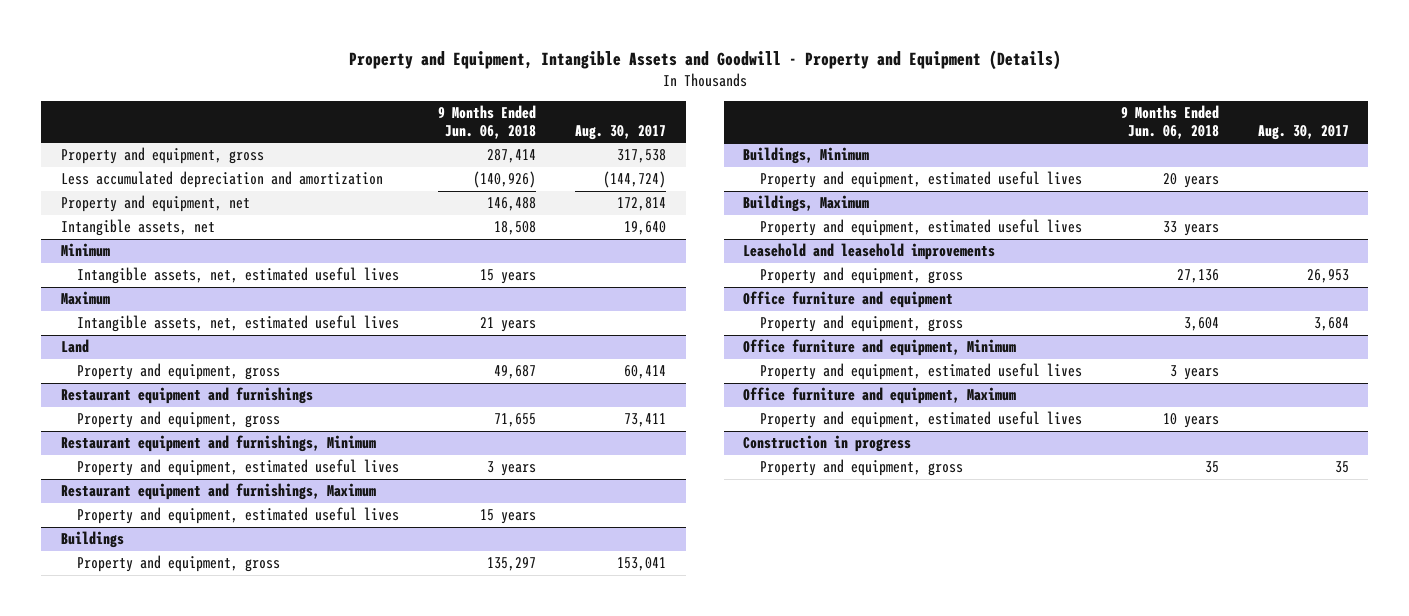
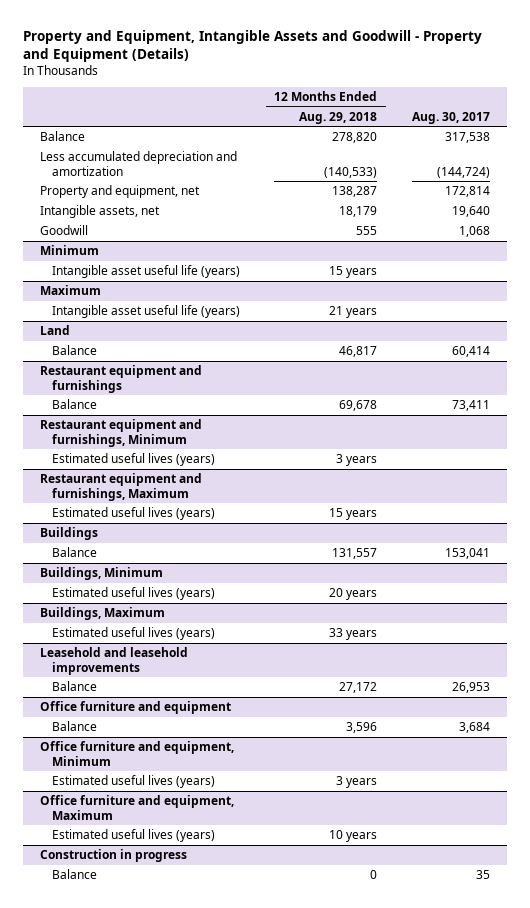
- | 9 Months Ended Jun. 06, 2018 | Aug. 30, 2017
+ | 12 Months Ended Aug. 29, 2018 | Aug. 30, 2017
- Property and equipment, gross | 287,414 | 317,538
+ Balance | 278,820 | 317,538
+ Goodwill | 555 | 1,068
@ Minimum
- Intangible assets, net, estimated useful lives | 15 years |
+ Intangible asset useful life (years) | 15 years |
@ Maximum
- Intangible assets, net, estimated useful lives | 21 years |
+ Intangible asset useful life (years) | 21 years |
@ Land
- Property and equipment, gross | 49,687 | 60,414
+ Balance | 46,817 | 60,414
@ Restaurant equipment and furnishings
- Property and equipment, gross | 71,655 | 73,411
+ Balance | 69,678 | 73,411
@ Restaurant equipment and furnishings, Minimum
- Property and equipment, estimated useful lives | 3 years |
+ Estimated useful lives (years) | 3 years |
@ Restaurant equipment and furnishings, Maximum
- Property and equipment, estimated useful lives | 15 years |
+ Estimated useful lives (years) | 15 years |
@ Buildings
- Property and equipment, gross | 135,297 | 153,041
+ Balance | 131,557 | 153,041
@ Buildings, Minimum
- Property and equipment, estimated useful lives | 20 years |
+ Estimated useful lives (years) | 20 years |
@ Buildings, Maximum
- Property and equipment, estimated useful lives | 33 years |
+ Estimated useful lives (years) | 33 years |
@ Leasehold and leasehold improvements
- Property and equipment, gross | 27,136 | 26,953
+ Balance | 27,172 | 26,953
@ Office furniture and equipment
- Property and equipment, gross | 3,604 | 3,684
+ Balance | 3,596 | 3,684
@ Office furniture and equipment, Minimum
- Property and equipment, estimated useful lives | 3 years |
+ Estimated useful lives (years) | 3 years |
@ Office furniture and equipment, Maximum
- Property and equipment, estimated useful lives | 10 years |
+ Estimated useful lives (years) | 10 years |
@ Construction in progress
- Property and equipment, gross | 35 | 35
+ Balance | 0 | 35

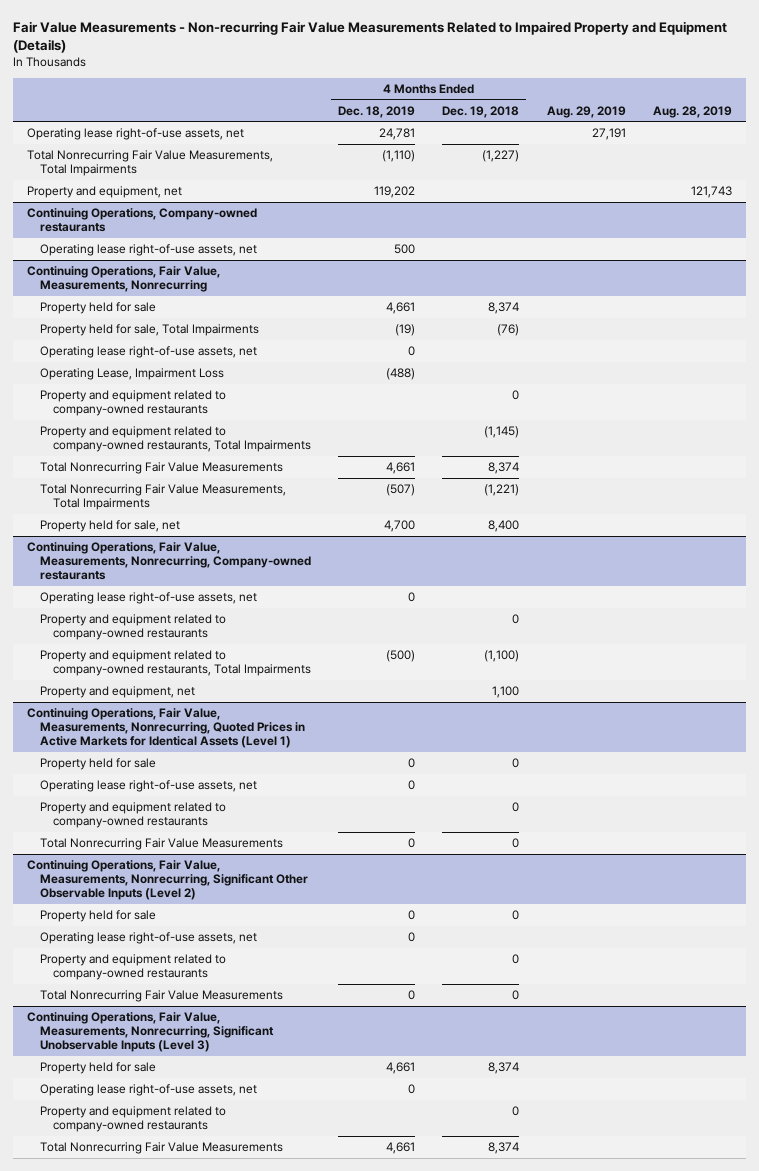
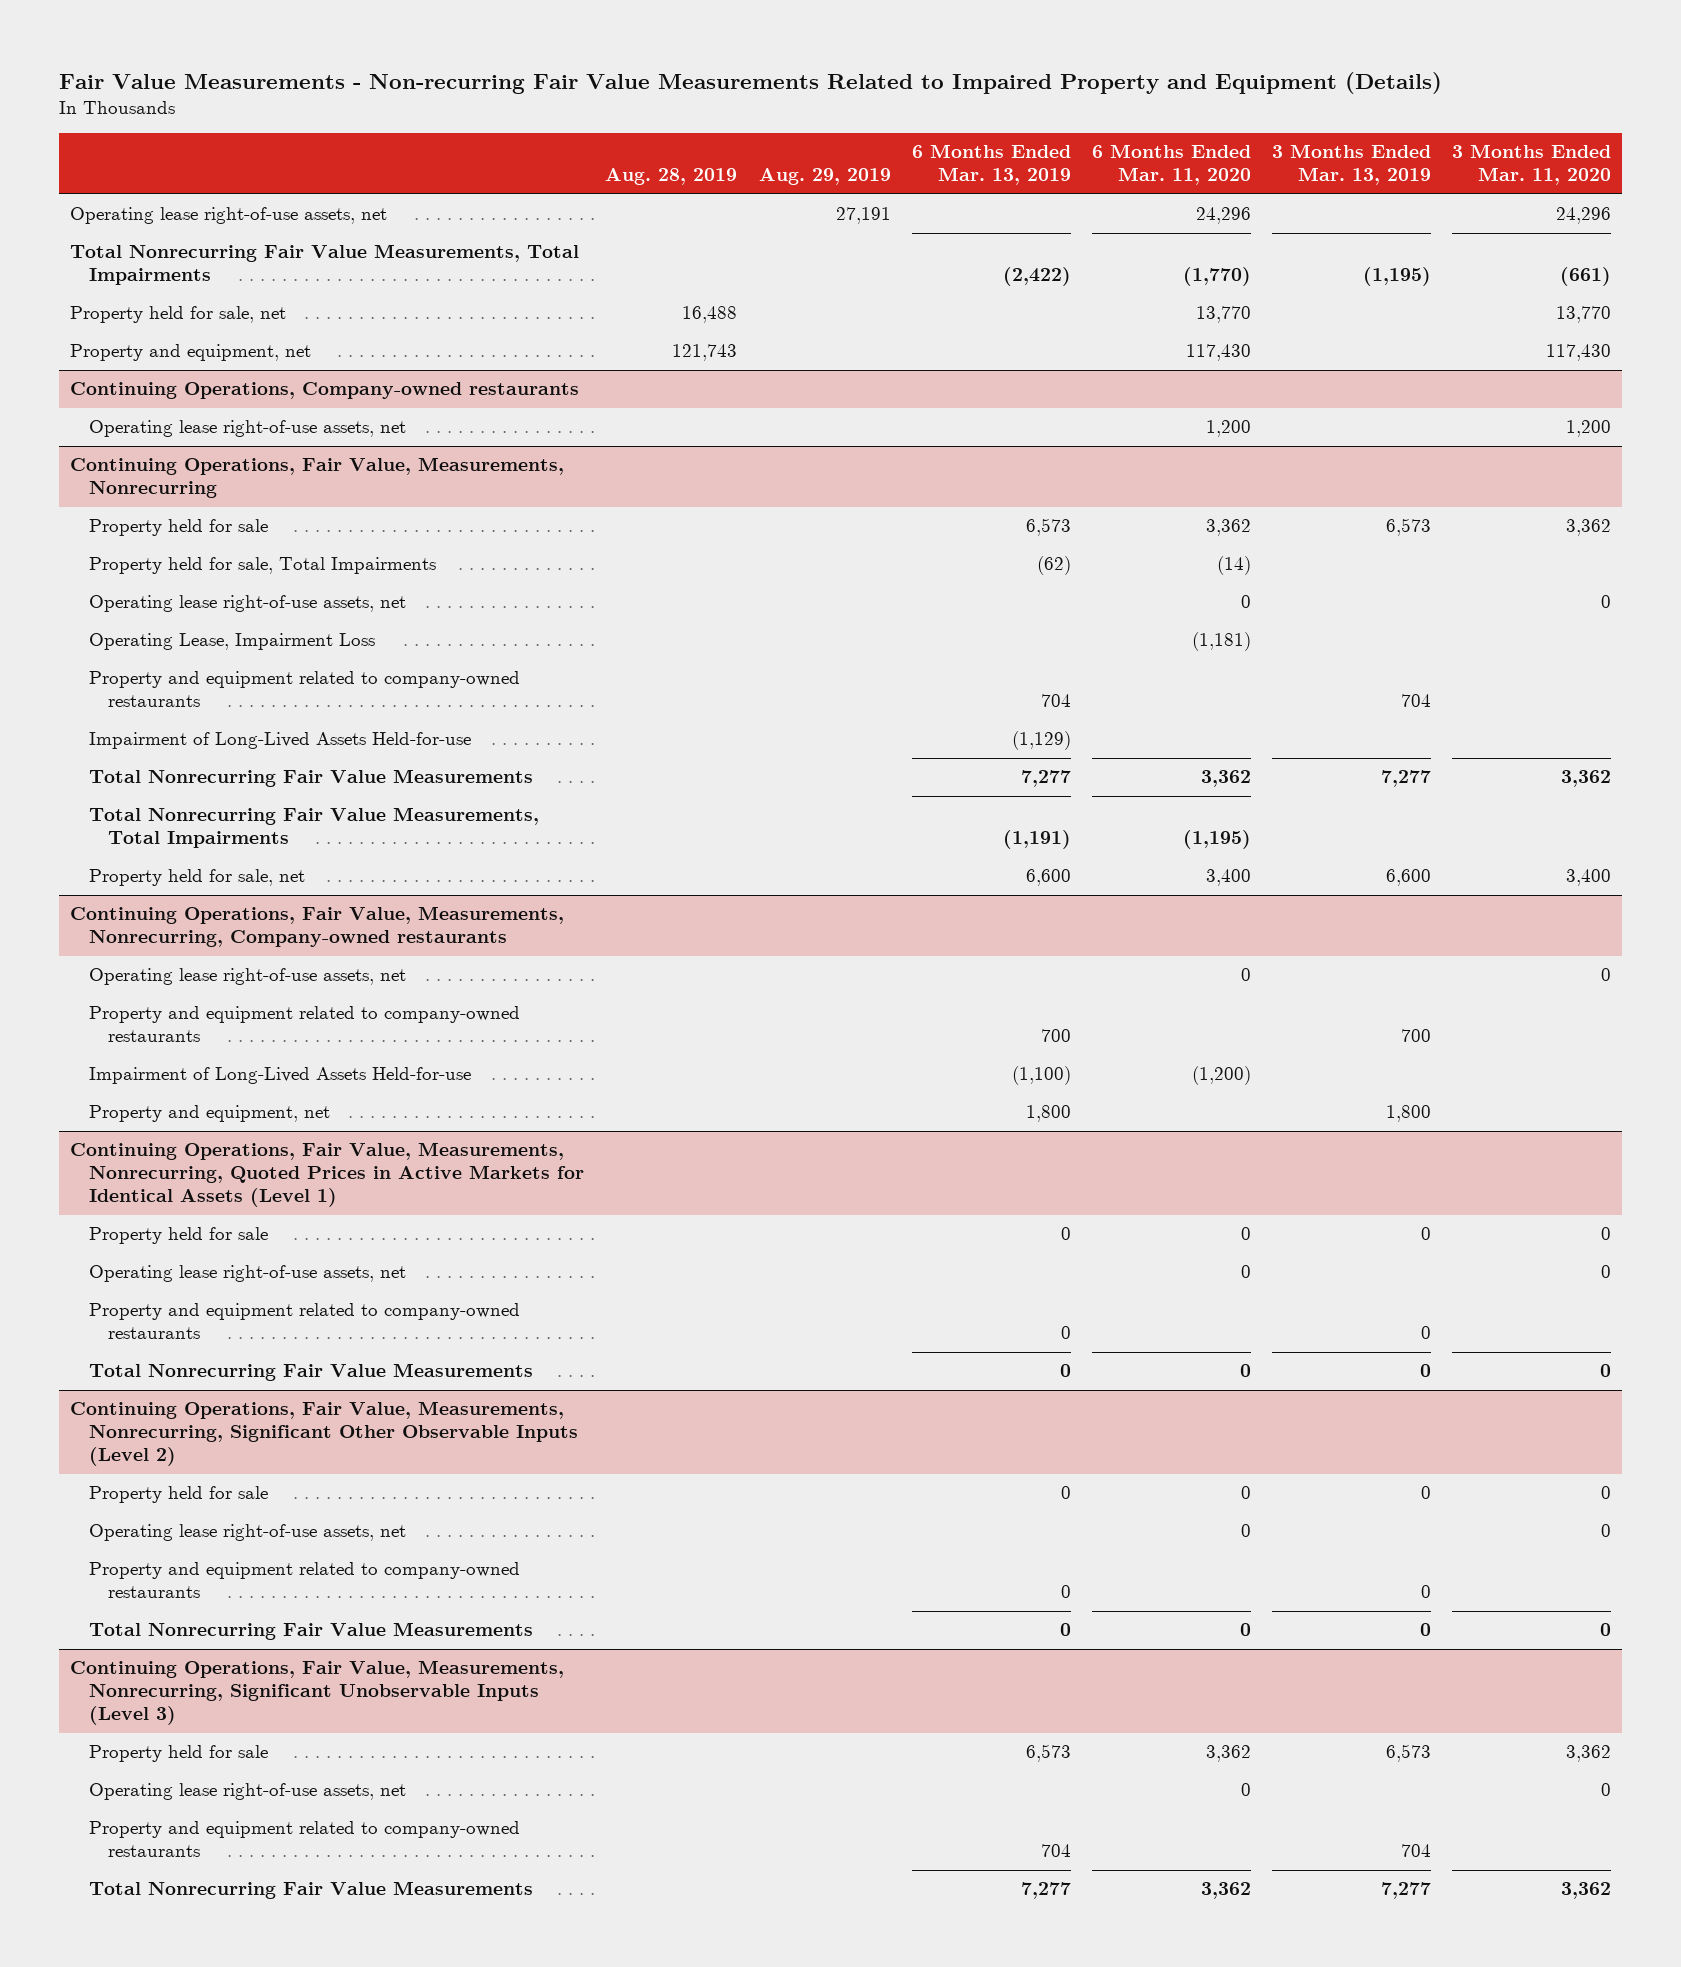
- | 4 Months Ended Dec. 18, 2019 | 4 Months Ended Dec. 19, 2018 | Aug. 29, 2019 | Aug. 28, 2019
+ | Aug. 28, 2019 | Aug. 29, 2019 | 6 Months Ended Mar. 13, 2019 | 6 Months Ended Mar. 11, 2020 | 3 Months Ended Mar. 13, 2019 | 3 Months Ended Mar. 11, 2020
+ Property held for sale, net | 16,488 | | | 13,770 | | 13,770
@ Continuing Operations, Fair Value, Measurements, Nonrecurring
- Property and equipment related to company-owned restaurants, Total Impairments | | (1,145) | |
+ Impairment of Long-Lived Assets Held-for-use | | | (1,129) | | |
@ Continuing Operations, Fair Value, Measurements, Nonrecurring, Company-owned restaurants
- Property and equipment related to company-owned restaurants, Total Impairments | (500) | (1,100) | |
+ Impairment of Long-Lived Assets Held-for-use | | | (1,100) | (1,200) | |

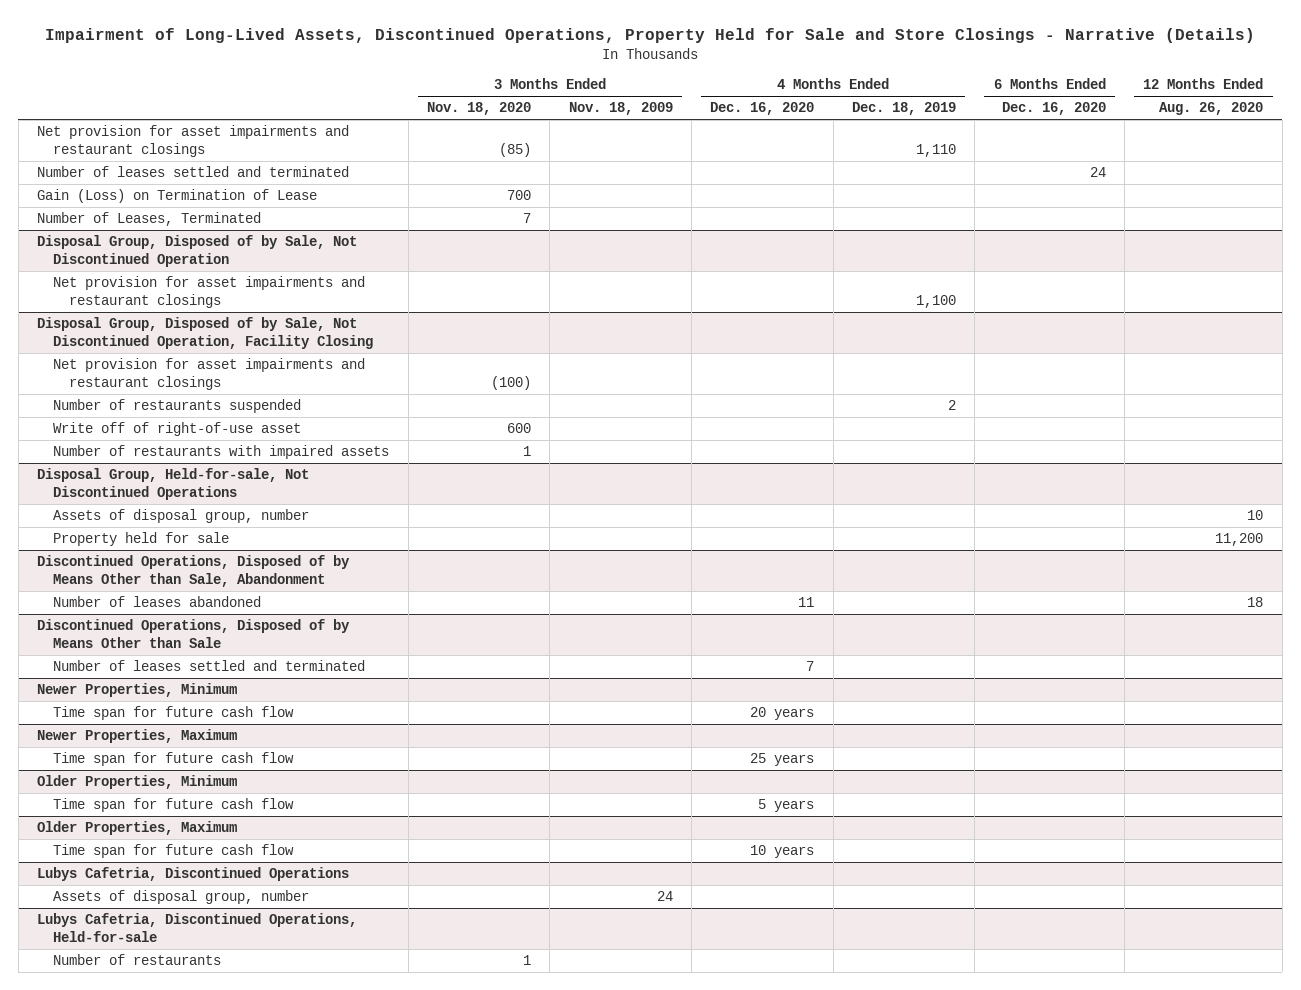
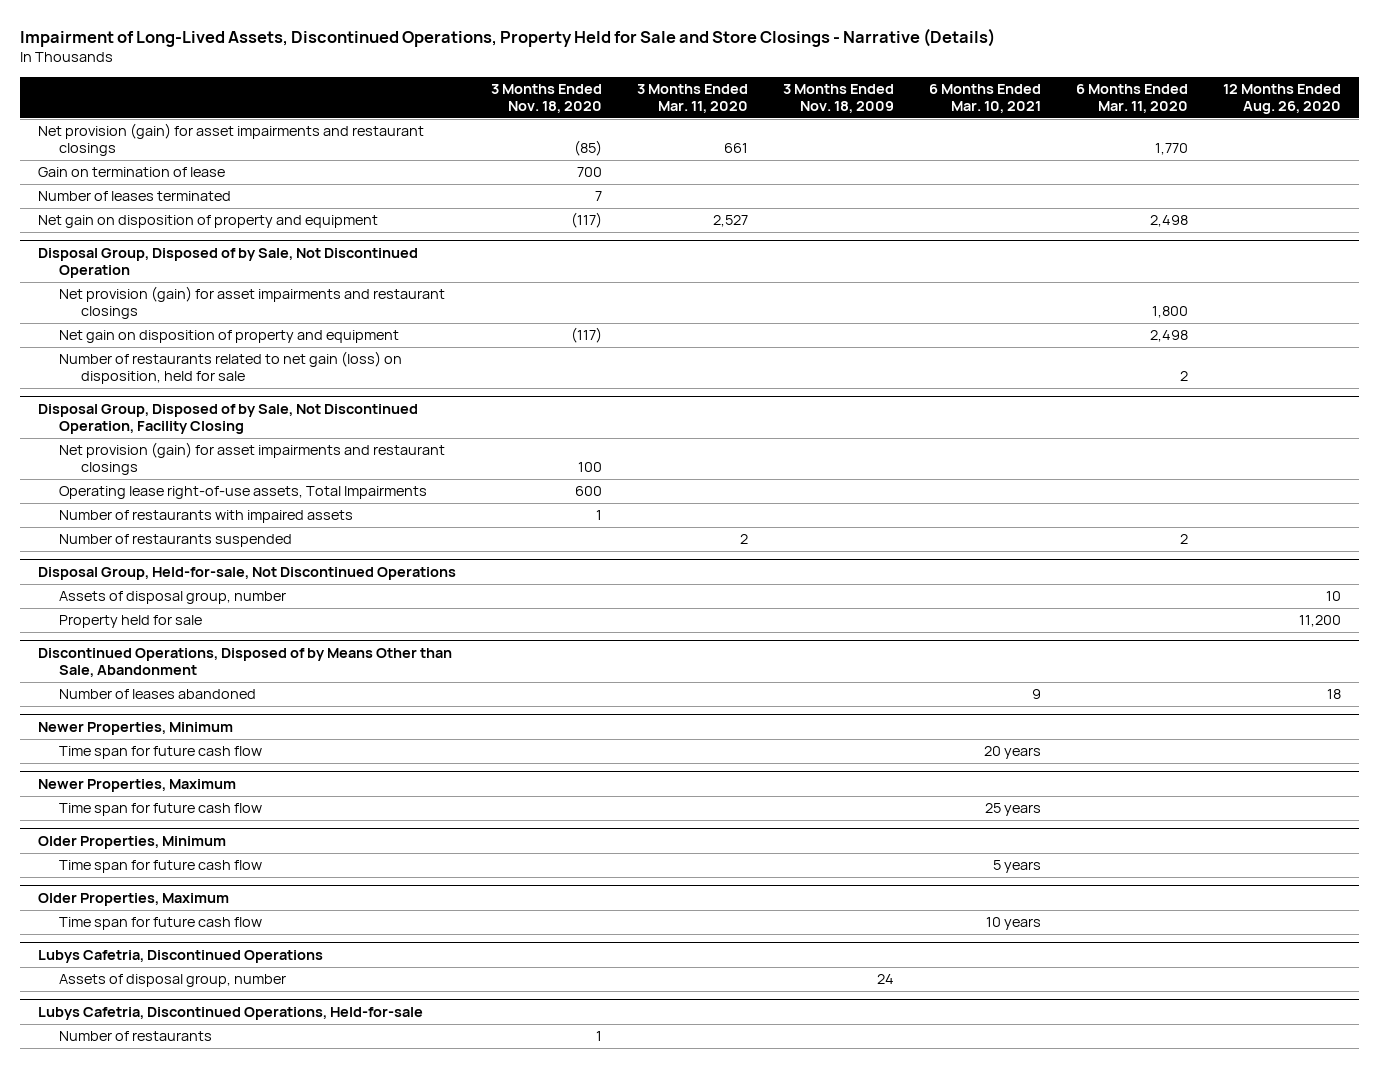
- | 3 Months Ended Nov. 18, 2020 | 3 Months Ended Nov. 18, 2009 | 4 Months Ended Dec. 16, 2020 | 4 Months Ended Dec. 18, 2019 | 6 Months Ended Dec. 16, 2020 | 12 Months Ended Aug. 26, 2020
+ | 3 Months Ended Nov. 18, 2020 | 3 Months Ended Mar. 11, 2020 | 3 Months Ended Nov. 18, 2009 | 6 Months Ended Mar. 10, 2021 | 6 Months Ended Mar. 11, 2020 | 12 Months Ended Aug. 26, 2020
- Net provision for asset impairments and restaurant closings | (85) | | | 1,110 | |
- Number of leases settled and terminated | | | | | 24 |
- Gain (Loss) on Termination of Lease | 700 | | | | |
- Number of Leases, Terminated | 7 | | | | |
+ Net provision (gain) for asset impairments and restaurant closings | (85) | 661 | | | 1,770 |
+ Gain on termination of lease | 700 | | | | |
+ Number of leases terminated | 7 | | | | |
+ Net gain on disposition of property and equipment | (117) | 2,527 | | | 2,498 |
@ Disposal Group, Disposed of by Sale, Not Discontinued Operation
- Net provision for asset impairments and restaurant closings | | | | 1,100 | |
+ Net provision (gain) for asset impairments and restaurant closings | | | | | 1,800 |
+ Net gain on disposition of property and equipment | (117) | | | | 2,498 |
+ Number of restaurants related to net gain (loss) on disposition, held for sale | | | | | 2 |
@ Disposal Group, Disposed of by Sale, Not Discontinued Operation, Facility Closing
- Net provision for asset impairments and restaurant closings | (100) | | | | |
- Write off of right-of-use asset | 600 | | | | |
+ Net provision (gain) for asset impairments and restaurant closings | 100 | | | | |
+ Operating lease right-of-use assets, Total Impairments | 600 | | | | |
moved down: Number of restaurants suspended | | 2 | | | 2 |
- Discontinued Operations, Disposed of by Means Other than Sale
- Number of leases settled and terminated | | | 7 | | |

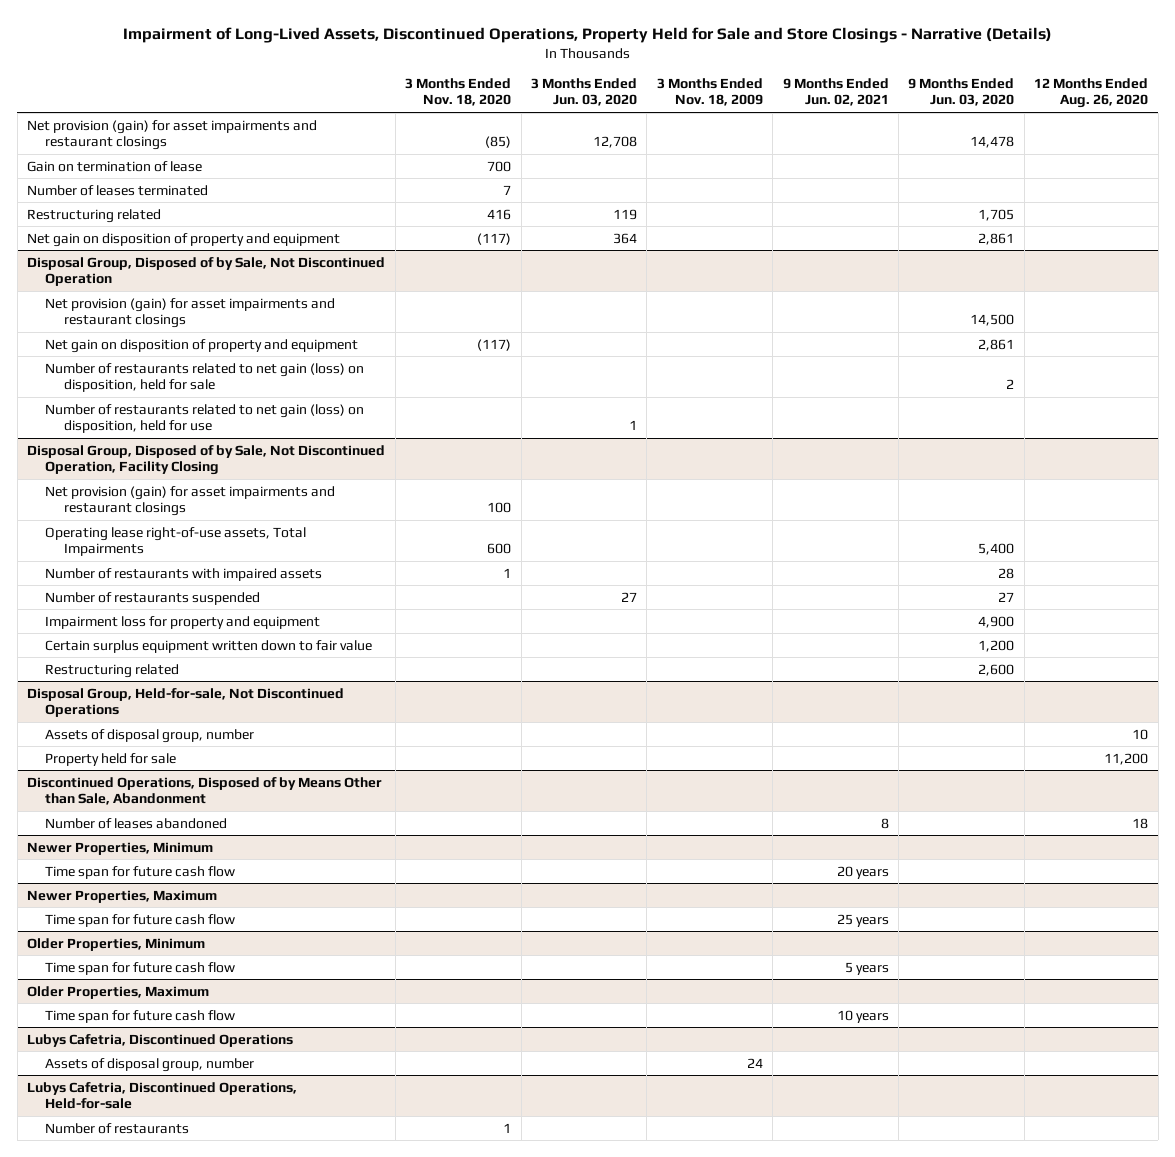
- | 3 Months Ended Nov. 18, 2020 | 3 Months Ended Mar. 11, 2020 | 3 Months Ended Nov. 18, 2009 | 6 Months Ended Mar. 10, 2021 | 6 Months Ended Mar. 11, 2020 | 12 Months Ended Aug. 26, 2020
+ | 3 Months Ended Nov. 18, 2020 | 3 Months Ended Jun. 03, 2020 | 3 Months Ended Nov. 18, 2009 | 9 Months Ended Jun. 02, 2021 | 9 Months Ended Jun. 03, 2020 | 12 Months Ended Aug. 26, 2020
+ Restructuring related | 416 | 119 | | | 1,705 |
@ Disposal Group, Disposed of by Sale, Not Discontinued Operation
+ Number of restaurants related to net gain (loss) on disposition, held for use | | 1 | | | |
@ Disposal Group, Disposed of by Sale, Not Discontinued Operation, Facility Closing
+ Impairment loss for property and equipment | | | | | 4,900 |
+ Certain surplus equipment written down to fair value | | | | | 1,200 |
+ Restructuring related | | | | | 2,600 |

